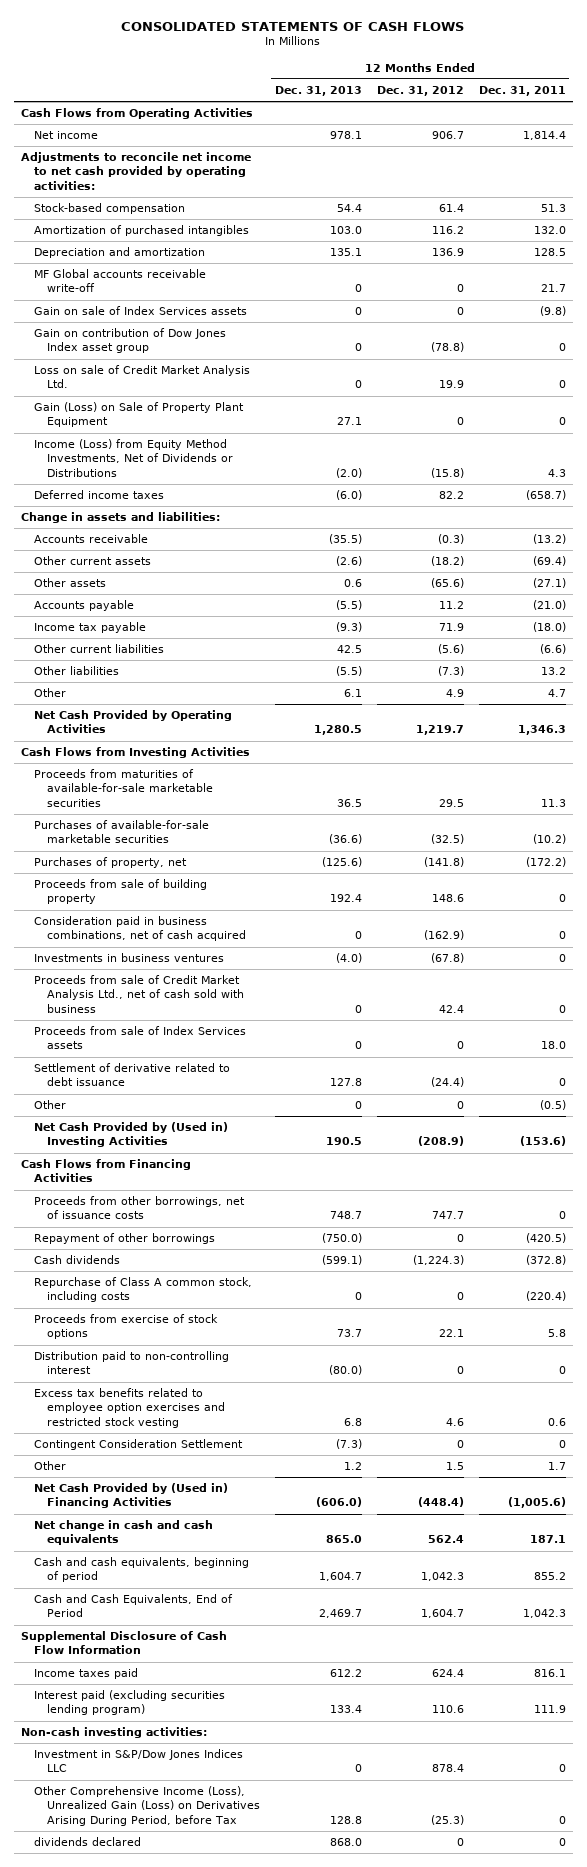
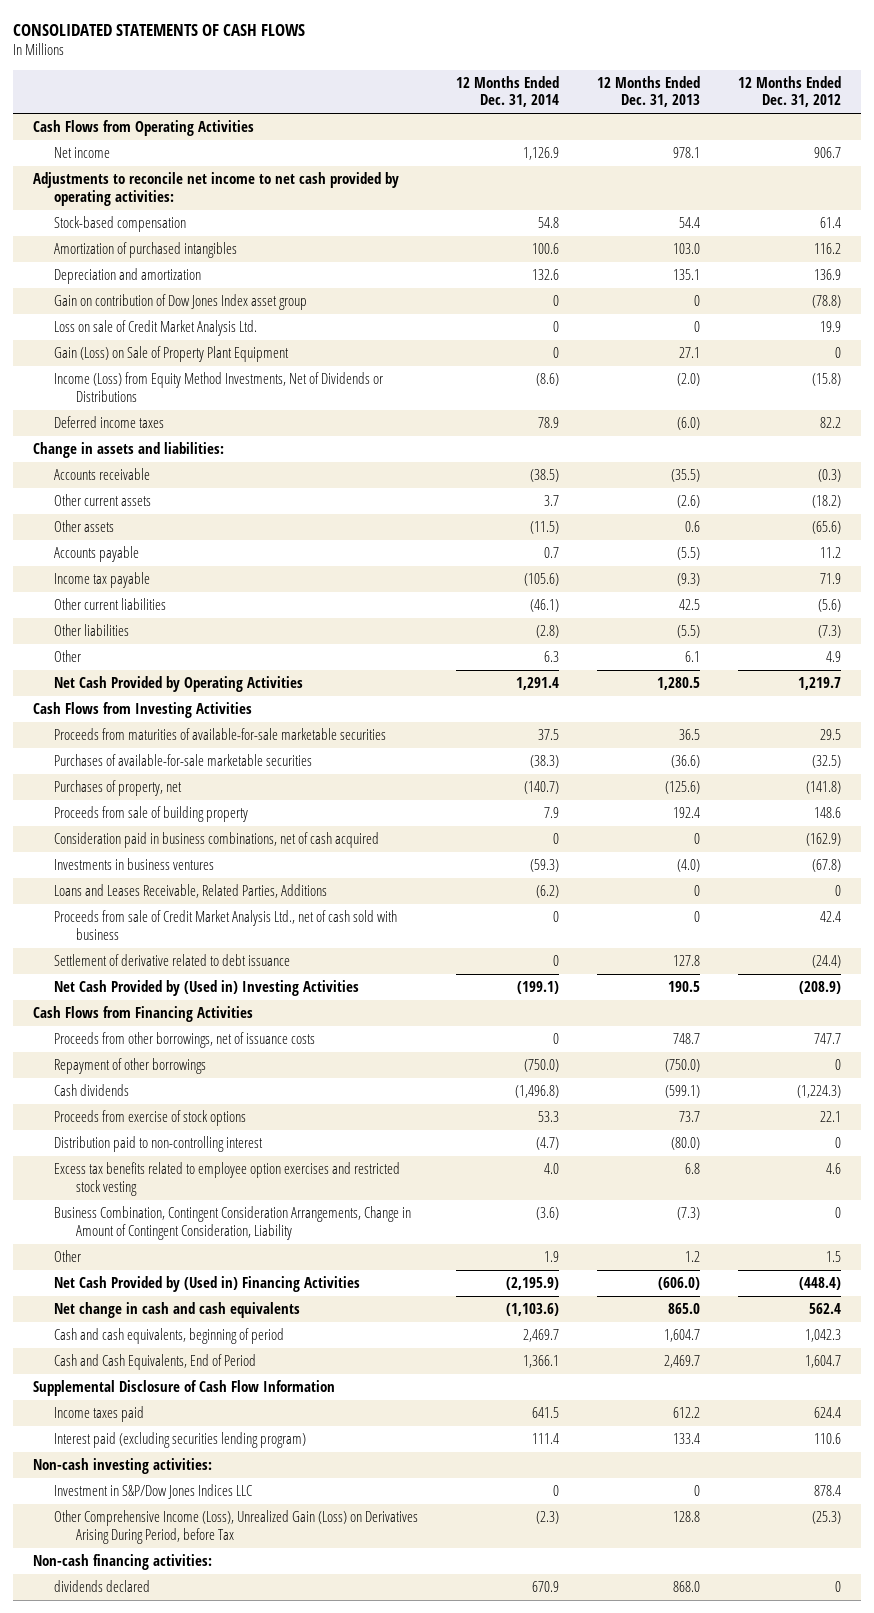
- | 12 Months Ended Dec. 31, 2013 | 12 Months Ended Dec. 31, 2012 | 12 Months Ended Dec. 31, 2011
+ | 12 Months Ended Dec. 31, 2014 | 12 Months Ended Dec. 31, 2013 | 12 Months Ended Dec. 31, 2012
- MF Global accounts receivable write-off | 0 | 0 | 21.7
- Gain on sale of Index Services assets | 0 | 0 | (9.8)
+ Loans and Leases Receivable, Related Parties, Additions | (6.2) | 0 | 0
- Proceeds from sale of Index Services assets | 0 | 0 | 18.0
- Other | 0 | 0 | (0.5)
- Repurchase of Class A common stock, including costs | 0 | 0 | (220.4)
- Contingent Consideration Settlement | (7.3) | 0 | 0
+ Business Combination, Contingent Consideration Arrangements, Change in Amount of Contingent Consideration, Liability | (3.6) | (7.3) | 0
+ Non-cash financing activities:

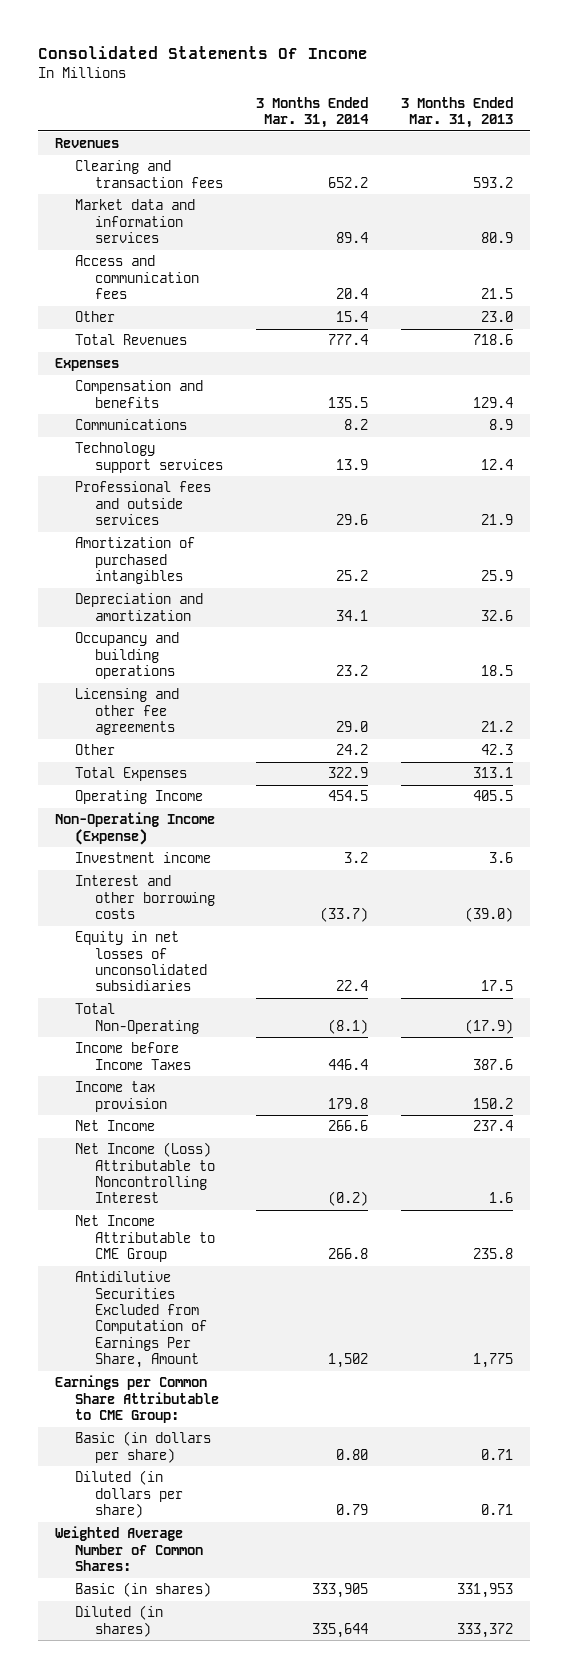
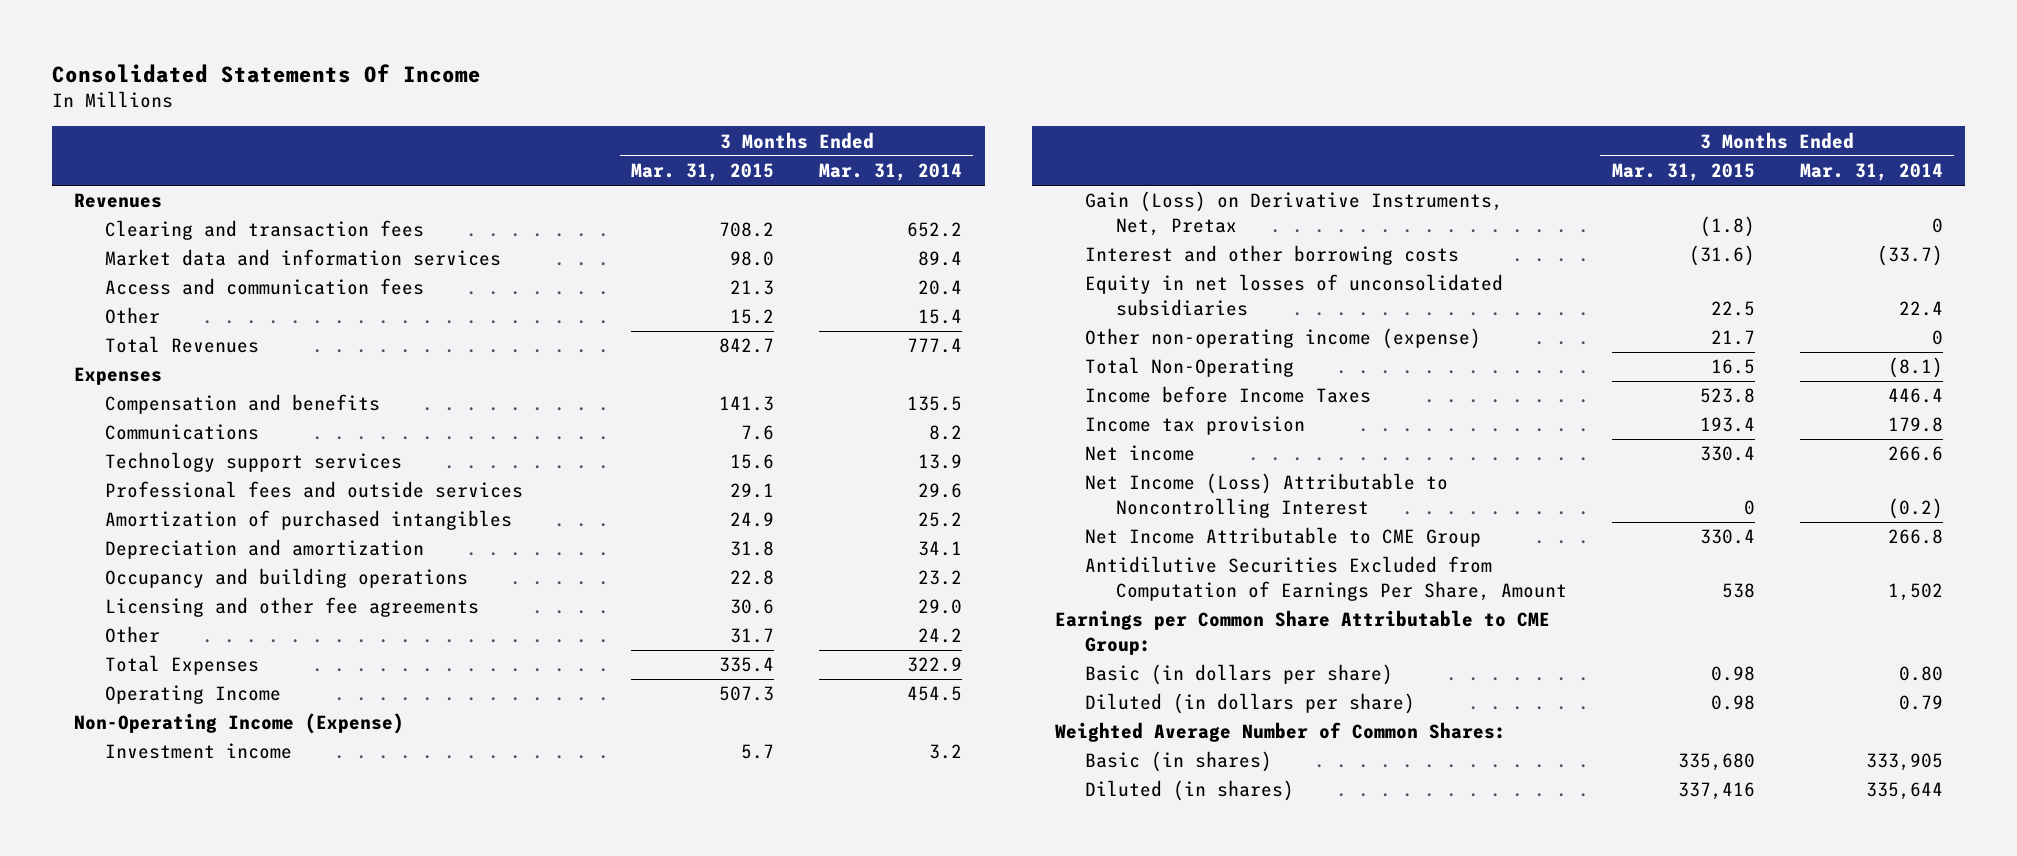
- | 3 Months Ended Mar. 31, 2014 | 3 Months Ended Mar. 31, 2013
+ | 3 Months Ended Mar. 31, 2015 | 3 Months Ended Mar. 31, 2014
+ Gain (Loss) on Derivative Instruments, Net, Pretax | (1.8) | 0
+ Other non-operating income (expense) | 21.7 | 0
- Net Income | 266.6 | 237.4
+ Net income | 330.4 | 266.6

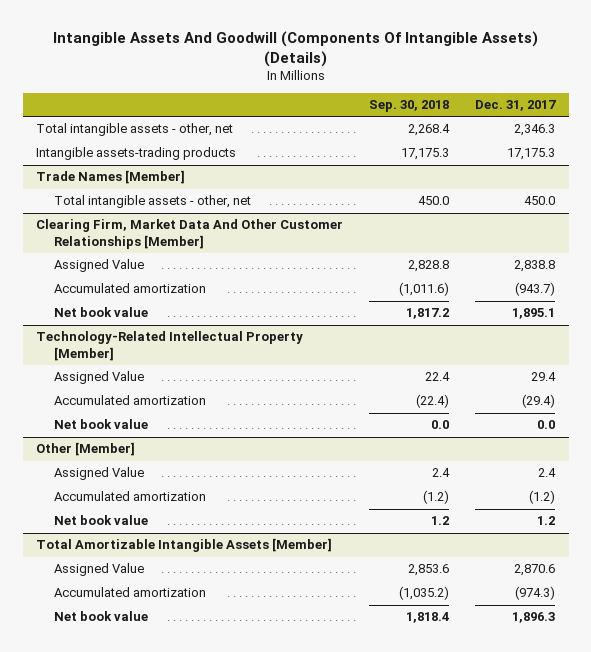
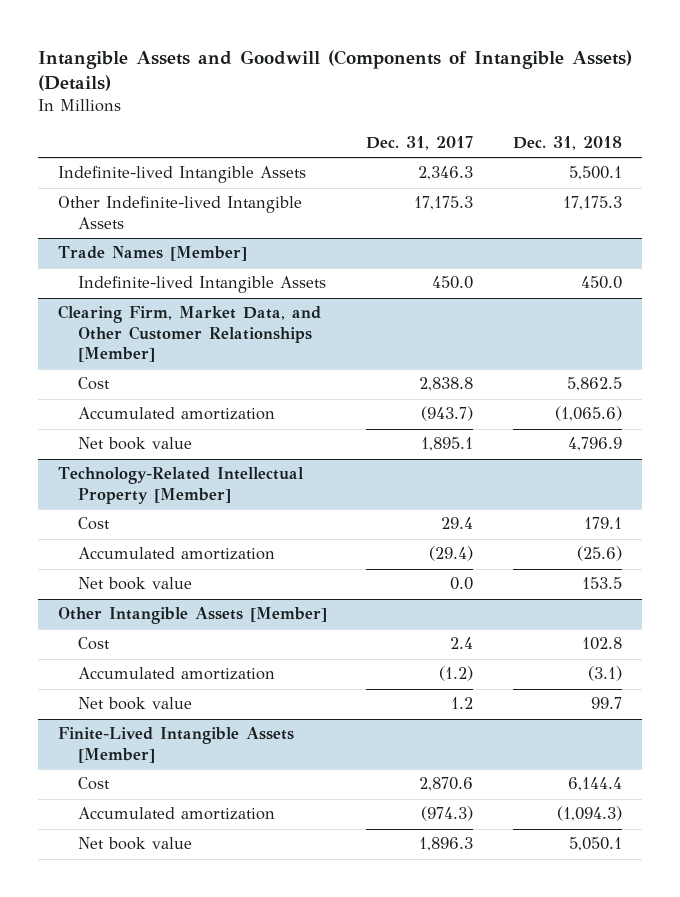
- Intangible Assets And Goodwill (Components Of Intangible Assets) (Details)
+ Intangible Assets and Goodwill (Components of Intangible Assets) (Details)
- | Sep. 30, 2018 | Dec. 31, 2017
+ | Dec. 31, 2017 | Dec. 31, 2018
- Total intangible assets - other, net | 2,268.4 | 2,346.3
- Intangible assets-trading products | 17,175.3 | 17,175.3
+ Indefinite-lived Intangible Assets | 2,346.3 | 5,500.1
+ Other Indefinite-lived Intangible Assets | 17,175.3 | 17,175.3
@ Trade Names [Member]
- Total intangible assets - other, net | 450.0 | 450.0
- Clearing Firm, Market Data And Other Customer Relationships [Member]
- Assigned Value | 2,828.8 | 2,838.8
@ Trade Names [Member]
+ Indefinite-lived Intangible Assets | 450.0 | 450.0
+ Clearing Firm, Market Data, and Other Customer Relationships [Member]
+ Cost | 2,838.8 | 5,862.5
@ Technology-Related Intellectual Property [Member]
- Assigned Value | 22.4 | 29.4
+ Cost | 29.4 | 179.1
- Other [Member]
- Assigned Value | 2.4 | 2.4
+ Other Intangible Assets [Member]
+ Cost | 2.4 | 102.8
- Total Amortizable Intangible Assets [Member]
- Assigned Value | 2,853.6 | 2,870.6
+ Finite-Lived Intangible Assets [Member]
+ Cost | 2,870.6 | 6,144.4

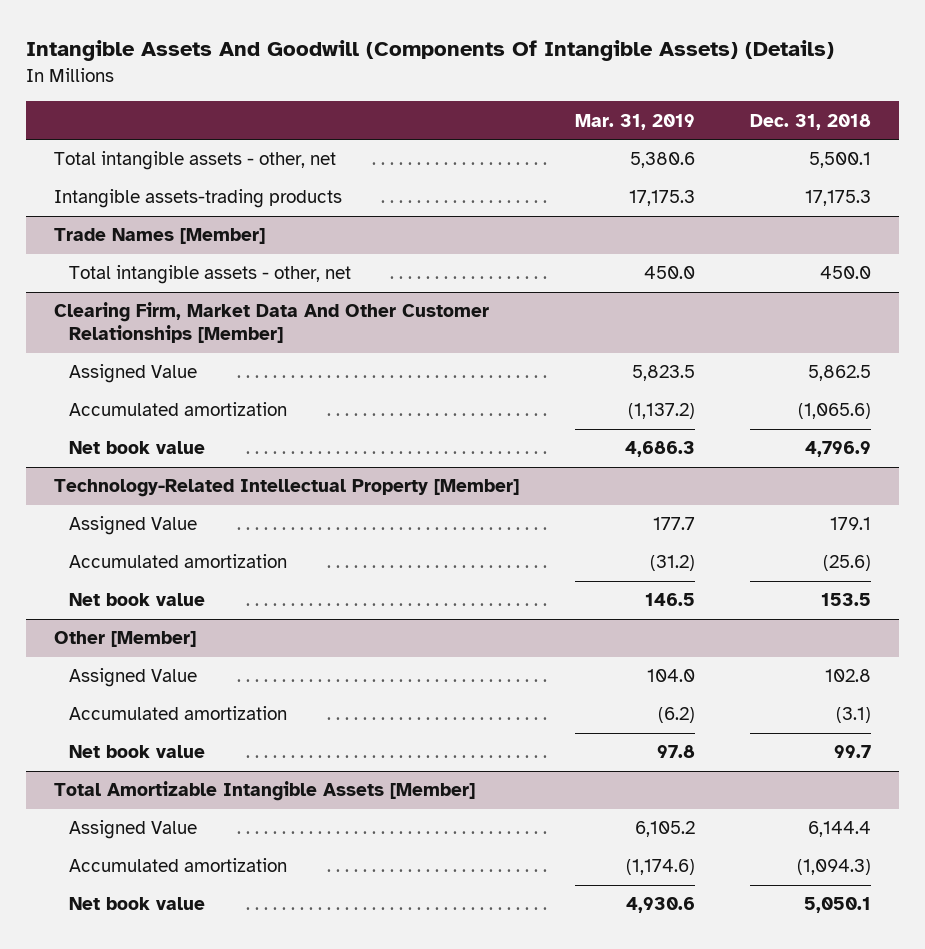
- Intangible Assets and Goodwill (Components of Intangible Assets) (Details)
+ Intangible Assets And Goodwill (Components Of Intangible Assets) (Details)
- | Dec. 31, 2017 | Dec. 31, 2018
+ | Mar. 31, 2019 | Dec. 31, 2018
- Indefinite-lived Intangible Assets | 2,346.3 | 5,500.1
- Other Indefinite-lived Intangible Assets | 17,175.3 | 17,175.3
+ Total intangible assets - other, net | 5,380.6 | 5,500.1
+ Intangible assets-trading products | 17,175.3 | 17,175.3
@ Trade Names [Member]
- Indefinite-lived Intangible Assets | 450.0 | 450.0
- Clearing Firm, Market Data, and Other Customer Relationships [Member]
- Cost | 2,838.8 | 5,862.5
@ Trade Names [Member]
+ Total intangible assets - other, net | 450.0 | 450.0
+ Clearing Firm, Market Data And Other Customer Relationships [Member]
+ Assigned Value | 5,823.5 | 5,862.5
@ Technology-Related Intellectual Property [Member]
- Cost | 29.4 | 179.1
+ Assigned Value | 177.7 | 179.1
- Other Intangible Assets [Member]
- Cost | 2.4 | 102.8
+ Other [Member]
+ Assigned Value | 104.0 | 102.8
- Finite-Lived Intangible Assets [Member]
- Cost | 2,870.6 | 6,144.4
+ Total Amortizable Intangible Assets [Member]
+ Assigned Value | 6,105.2 | 6,144.4

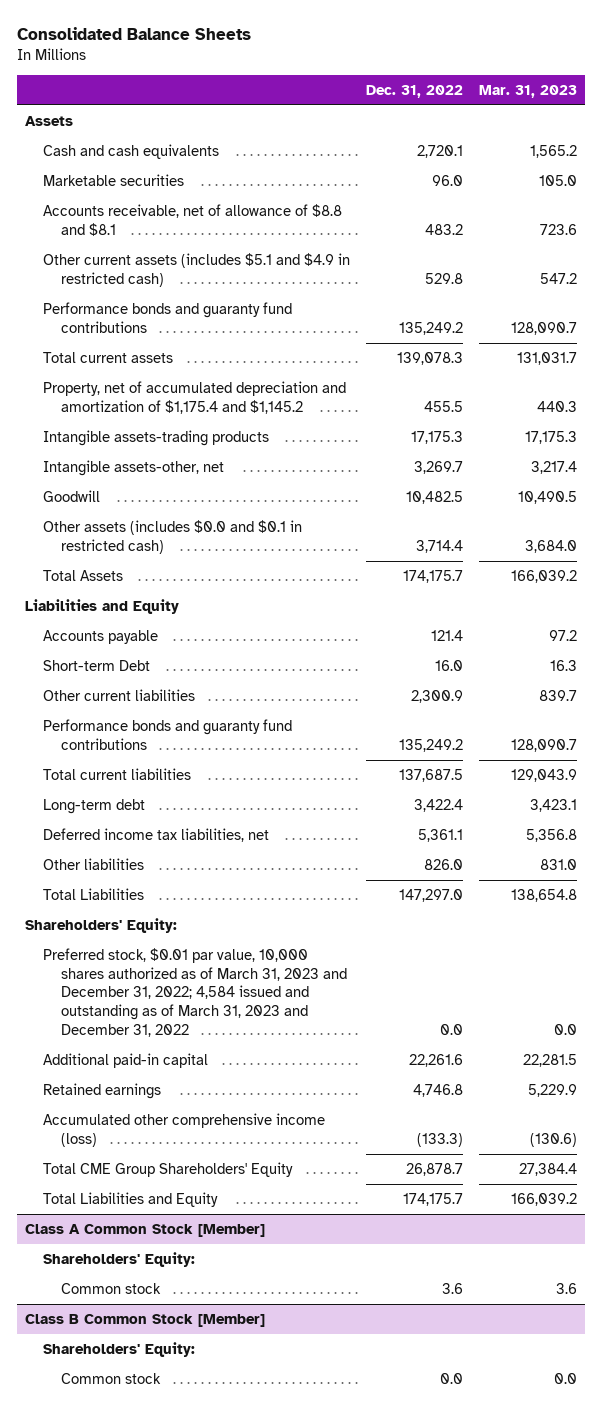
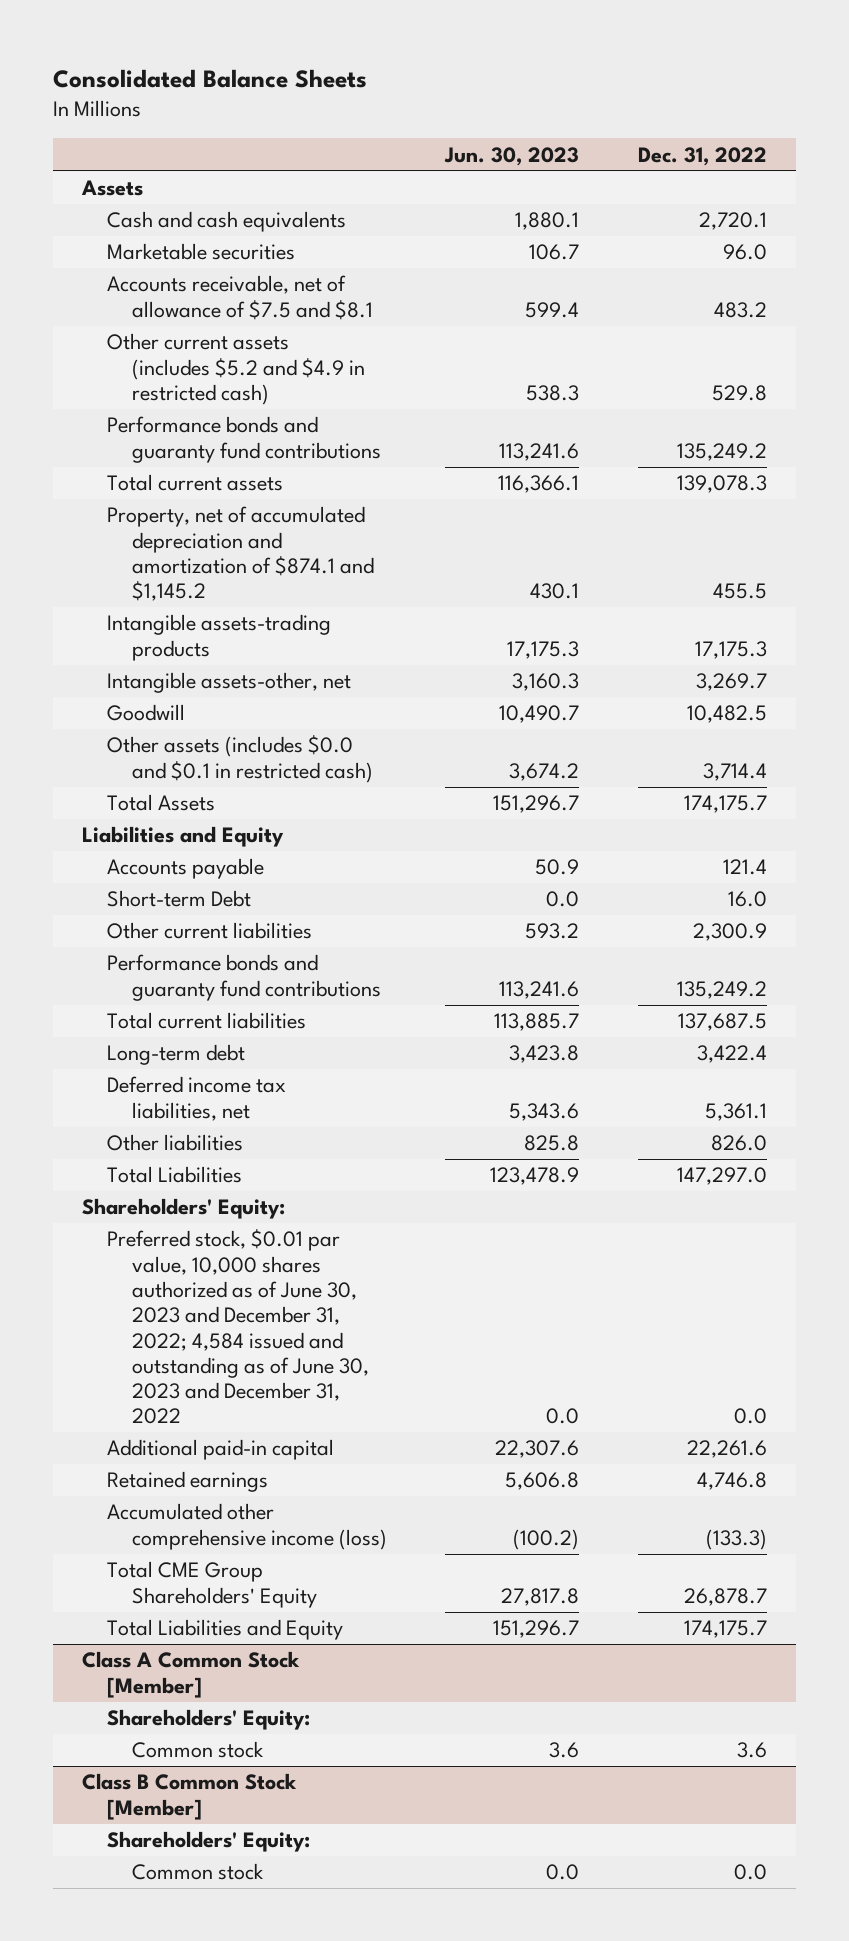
- | Dec. 31, 2022 | Mar. 31, 2023
+ | Jun. 30, 2023 | Dec. 31, 2022
- Accounts receivable, net of allowance of $8.8 and $8.1 | 483.2 | 723.6
- Other current assets (includes $5.1 and $4.9 in restricted cash) | 529.8 | 547.2
+ Accounts receivable, net of allowance of $7.5 and $8.1 | 599.4 | 483.2
+ Other current assets (includes $5.2 and $4.9 in restricted cash) | 538.3 | 529.8
- Property, net of accumulated depreciation and amortization of $1,175.4 and $1,145.2 | 455.5 | 440.3
+ Property, net of accumulated depreciation and amortization of $874.1 and $1,145.2 | 430.1 | 455.5
- Preferred stock, $0.01 par value, 10,000 shares authorized as of March 31, 2023 and December 31, 2022; 4,584 issued and outstanding as of March 31, 2023 and December 31, 2022 | 0.0 | 0.0
+ Preferred stock, $0.01 par value, 10,000 shares authorized as of June 30, 2023 and December 31, 2022; 4,584 issued and outstanding as of June 30, 2023 and December 31, 2022 | 0.0 | 0.0

